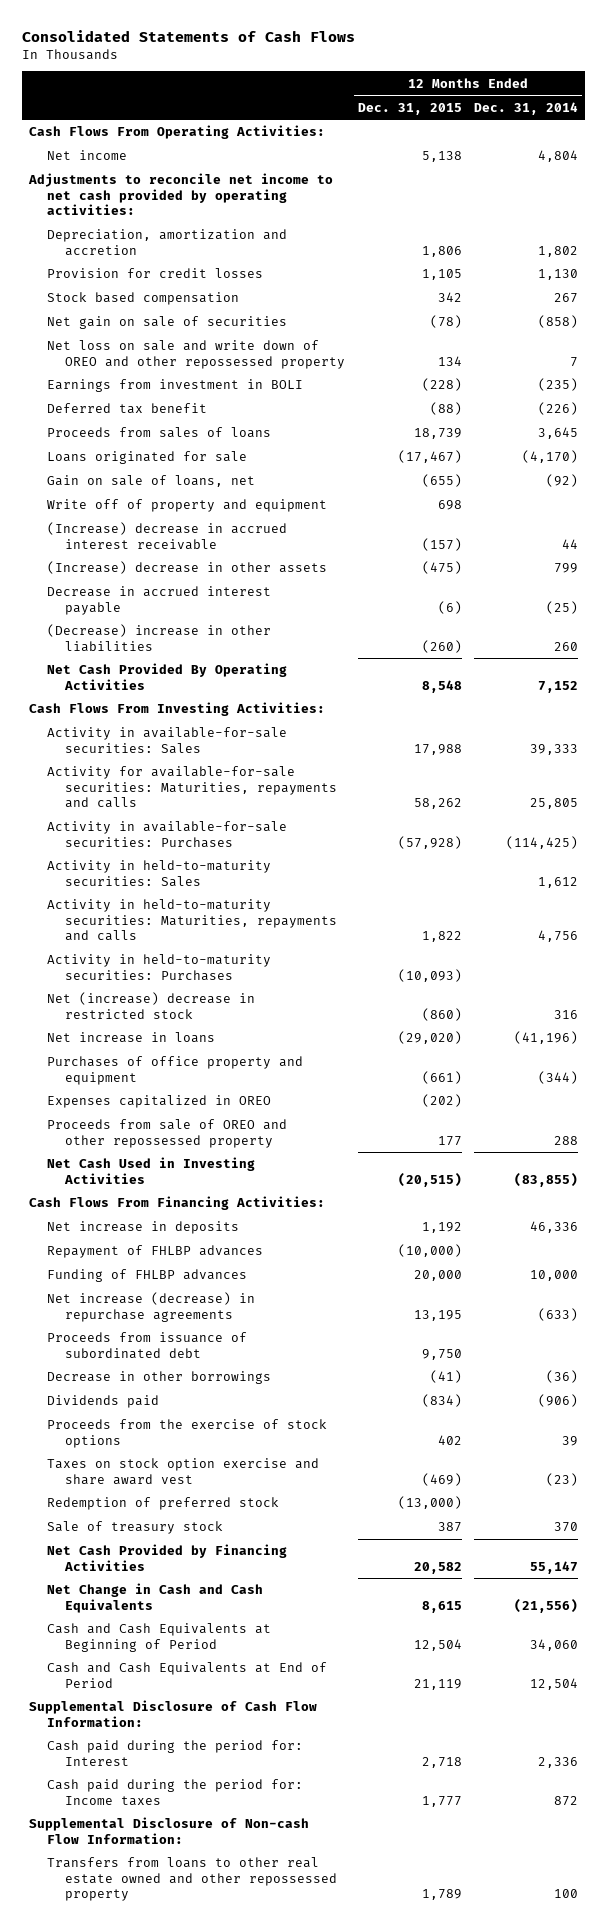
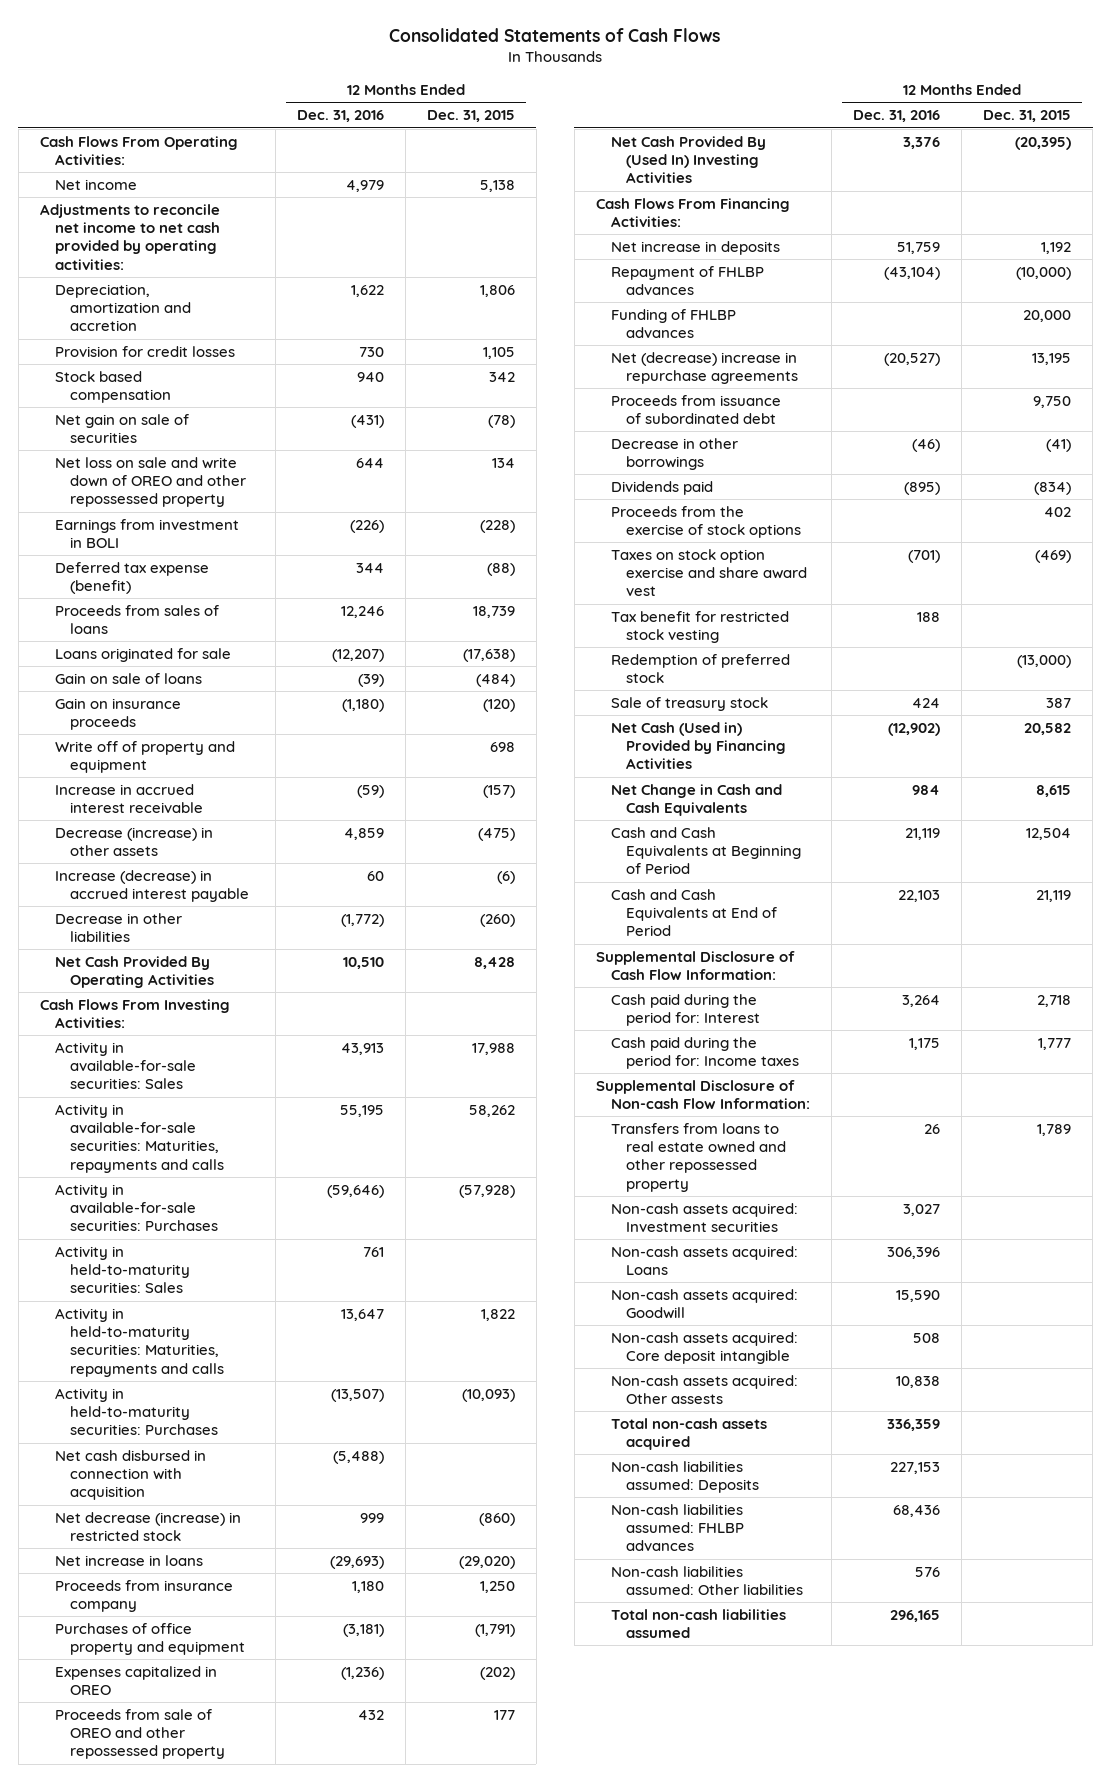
- | 12 Months Ended Dec. 31, 2015 | 12 Months Ended Dec. 31, 2014
+ | 12 Months Ended Dec. 31, 2016 | 12 Months Ended Dec. 31, 2015
- Deferred tax benefit | (88) | (226)
+ Deferred tax expense (benefit) | 344 | (88)
- Loans originated for sale | (17,467) | (4,170)
- Gain on sale of loans, net | (655) | (92)
+ Loans originated for sale | (12,207) | (17,638)
+ Gain on sale of loans | (39) | (484)
+ Gain on insurance proceeds | (1,180) | (120)
- (Increase) decrease in accrued interest receivable | (157) | 44
- (Increase) decrease in other assets | (475) | 799
- Decrease in accrued interest payable | (6) | (25)
- (Decrease) increase in other liabilities | (260) | 260
- Net Cash Provided By Operating Activities | 8,548 | 7,152
+ Increase in accrued interest receivable | (59) | (157)
+ Decrease (increase) in other assets | 4,859 | (475)
+ Increase (decrease) in accrued interest payable | 60 | (6)
+ Decrease in other liabilities | (1,772) | (260)
+ Net Cash Provided By Operating Activities | 10,510 | 8,428
- Activity for available-for-sale securities: Maturities, repayments and calls | 58,262 | 25,805
+ Activity in available-for-sale securities: Maturities, repayments and calls | 55,195 | 58,262
- Net (increase) decrease in restricted stock | (860) | 316
+ Net cash disbursed in connection with acquisition | (5,488) |
+ Net decrease (increase) in restricted stock | 999 | (860)
- Purchases of office property and equipment | (661) | (344)
+ Proceeds from insurance company | 1,180 | 1,250
+ Purchases of office property and equipment | (3,181) | (1,791)
- Net Cash Used in Investing Activities | (20,515) | (83,855)
+ Net Cash Provided By (Used In) Investing Activities | 3,376 | (20,395)
- Net increase (decrease) in repurchase agreements | 13,195 | (633)
+ Net (decrease) increase in repurchase agreements | (20,527) | 13,195
+ Tax benefit for restricted stock vesting | 188 |
- Net Cash Provided by Financing Activities | 20,582 | 55,147
+ Net Cash (Used in) Provided by Financing Activities | (12,902) | 20,582
- Transfers from loans to other real estate owned and other repossessed property | 1,789 | 100
+ Transfers from loans to real estate owned and other repossessed property | 26 | 1,789
+ Non-cash assets acquired: Investment securities | 3,027 |
+ Non-cash assets acquired: Loans | 306,396 |
+ Non-cash assets acquired: Goodwill | 15,590 |
+ Non-cash assets acquired: Core deposit intangible | 508 |
+ Non-cash assets acquired: Other assests | 10,838 |
+ Total non-cash assets acquired | 336,359 |
+ Non-cash liabilities assumed: Deposits | 227,153 |
+ Non-cash liabilities assumed: FHLBP advances | 68,436 |
+ Non-cash liabilities assumed: Other liabilities | 576 |
+ Total non-cash liabilities assumed | 296,165 |

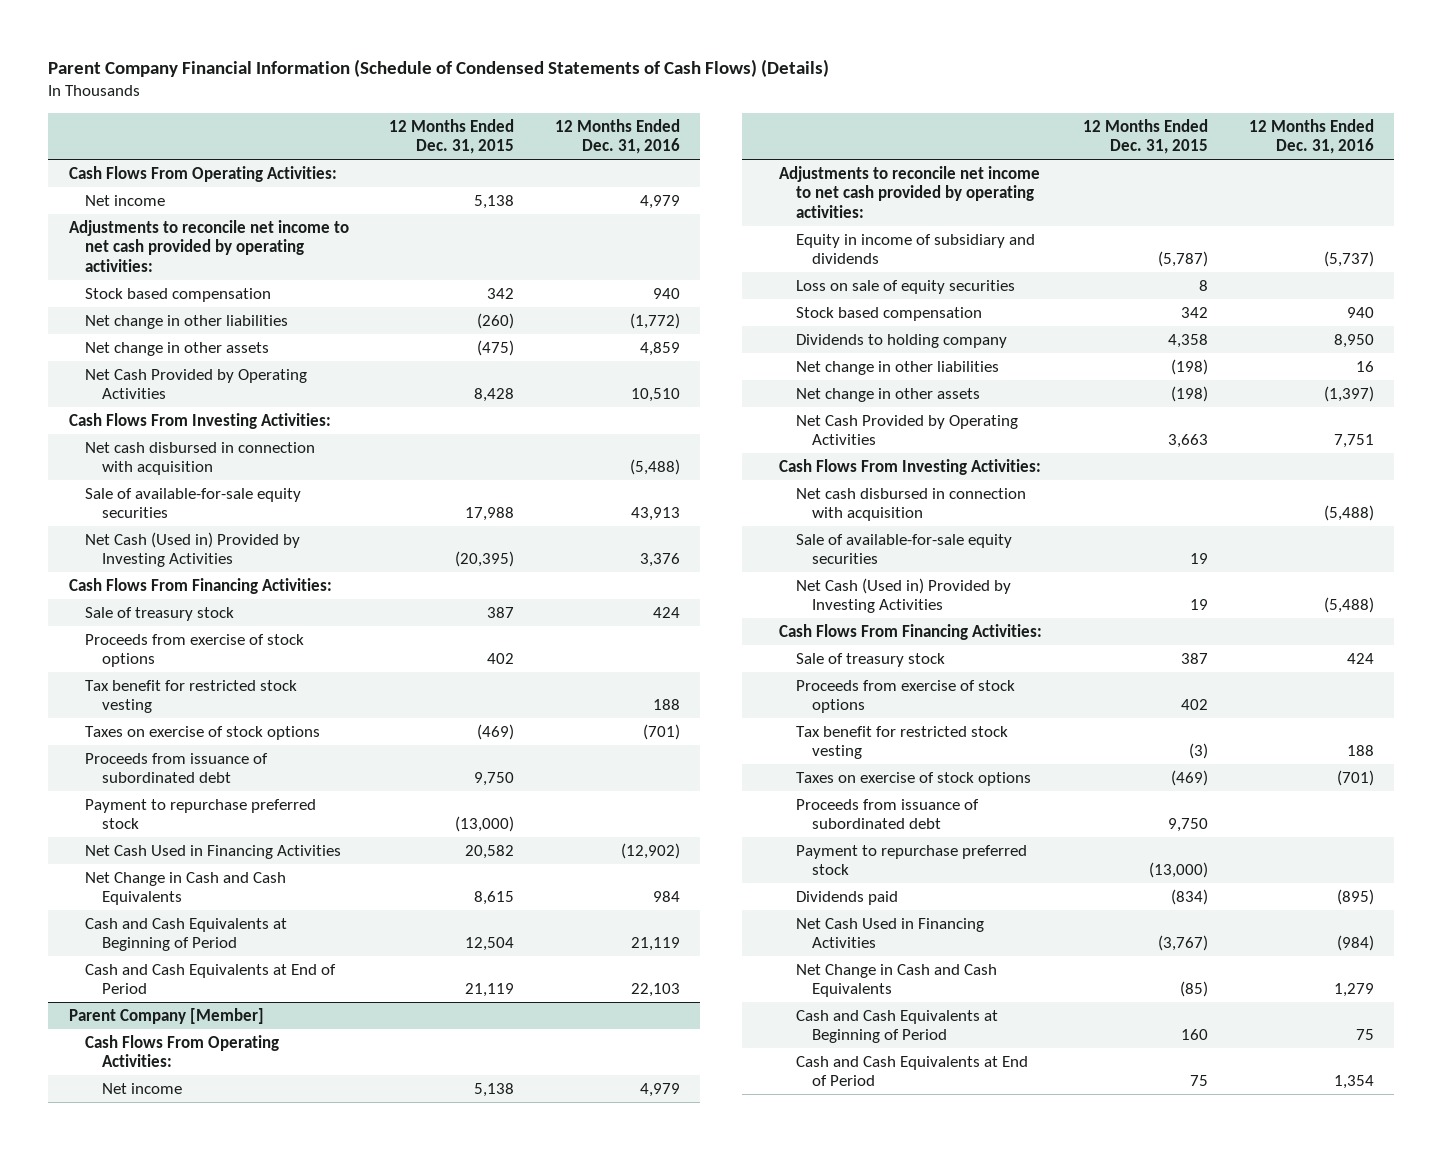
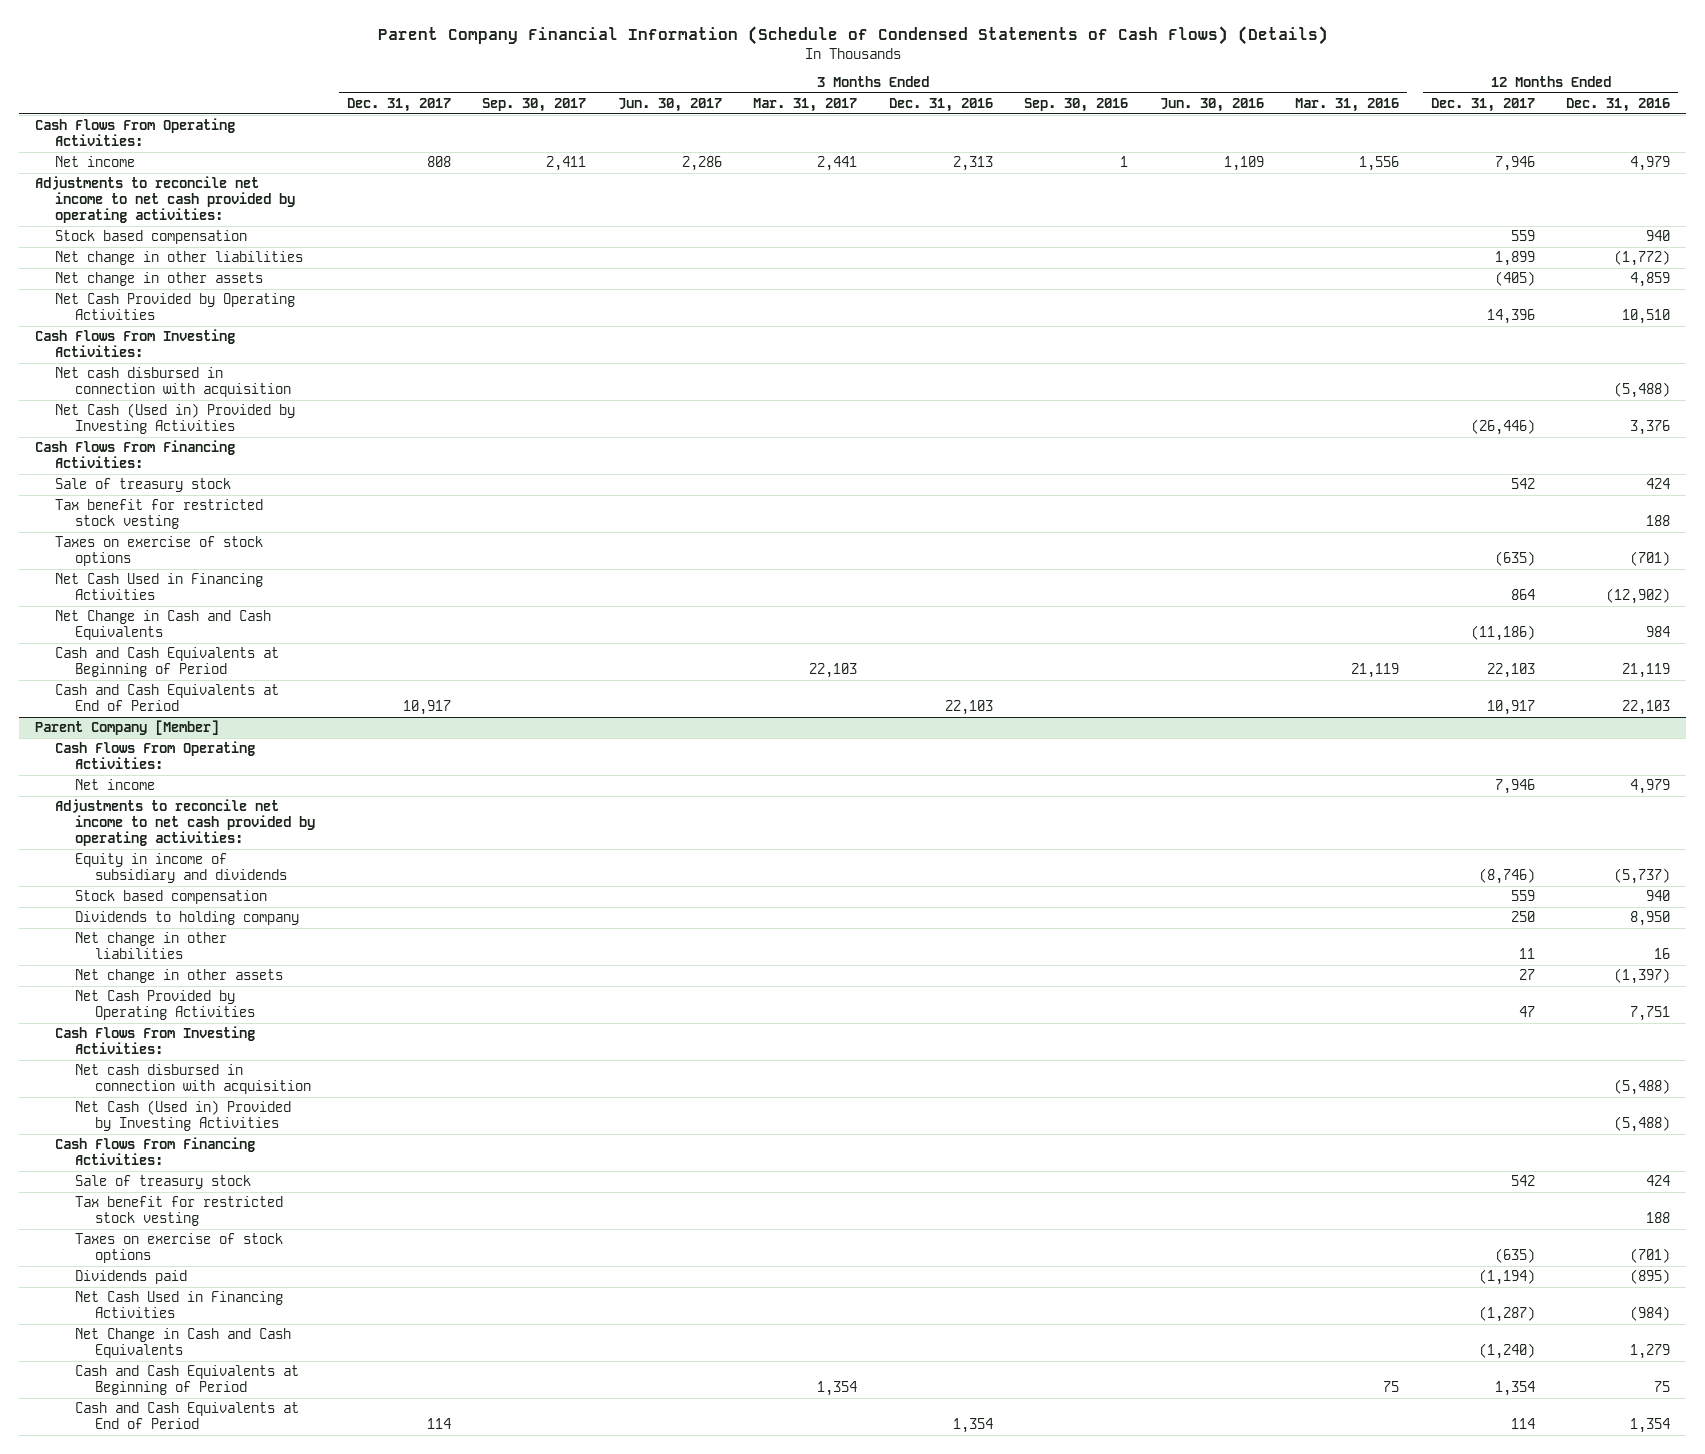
- | 12 Months Ended Dec. 31, 2015 | 12 Months Ended Dec. 31, 2016
+ | 3 Months Ended Dec. 31, 2017 | 3 Months Ended Sep. 30, 2017 | 3 Months Ended Jun. 30, 2017 | 3 Months Ended Mar. 31, 2017 | 3 Months Ended Dec. 31, 2016 | 3 Months Ended Sep. 30, 2016 | 3 Months Ended Jun. 30, 2016 | 3 Months Ended Mar. 31, 2016 | 12 Months Ended Dec. 31, 2017 | 12 Months Ended Dec. 31, 2016
- Sale of available-for-sale equity securities | 17,988 | 43,913
- Proceeds from exercise of stock options | 402 |
- Proceeds from issuance of subordinated debt | 9,750 |
- Payment to repurchase preferred stock | (13,000) |
@ Parent Company [Member]
- Loss on sale of equity securities | 8 |
- Sale of available-for-sale equity securities | 19 |
- Proceeds from exercise of stock options | 402 |
- Proceeds from issuance of subordinated debt | 9,750 |
- Payment to repurchase preferred stock | (13,000) |

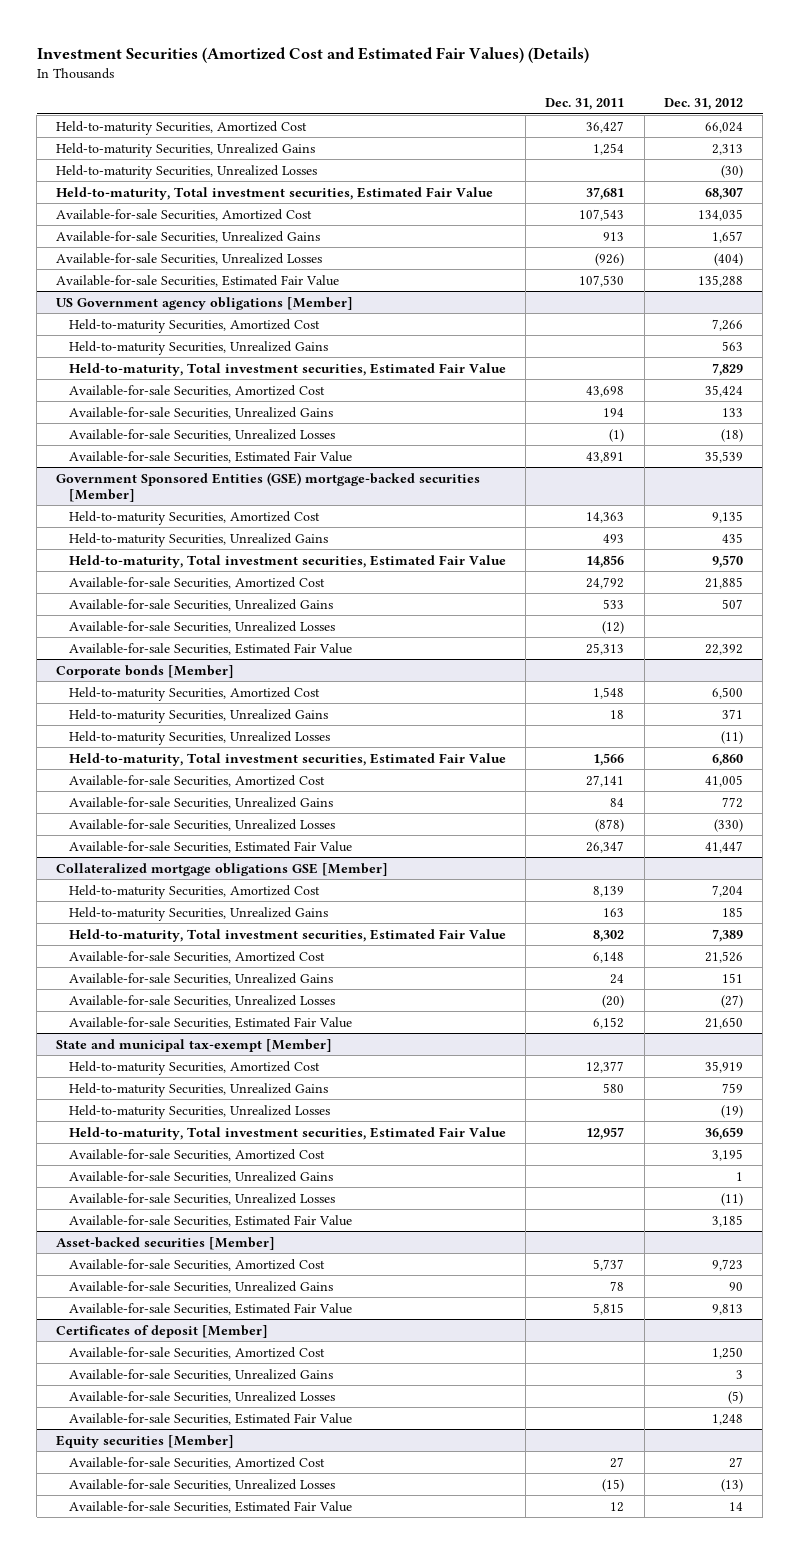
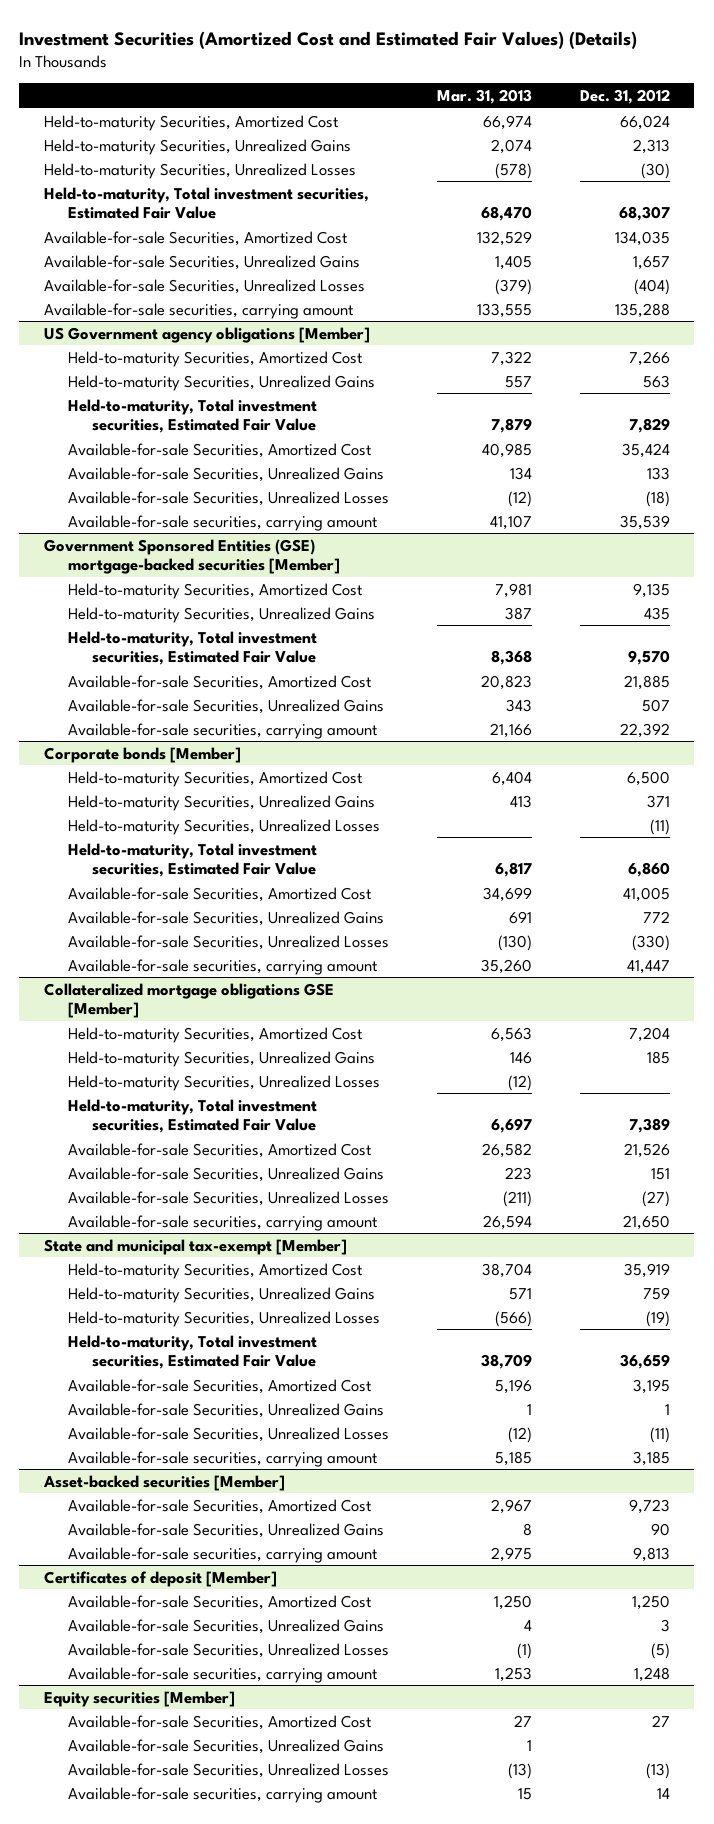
- | Dec. 31, 2011 | Dec. 31, 2012
+ | Mar. 31, 2013 | Dec. 31, 2012
- Available-for-sale Securities, Estimated Fair Value | 107,530 | 135,288
+ Available-for-sale securities, carrying amount | 133,555 | 135,288
@ US Government agency obligations [Member]
- Available-for-sale Securities, Estimated Fair Value | 43,891 | 35,539
+ Available-for-sale securities, carrying amount | 41,107 | 35,539
@ Government Sponsored Entities (GSE) mortgage-backed securities [Member]
- Available-for-sale Securities, Unrealized Losses | (12) |
- Available-for-sale Securities, Estimated Fair Value | 25,313 | 22,392
+ Available-for-sale securities, carrying amount | 21,166 | 22,392
@ Corporate bonds [Member]
- Available-for-sale Securities, Estimated Fair Value | 26,347 | 41,447
+ Available-for-sale securities, carrying amount | 35,260 | 41,447
@ Collateralized mortgage obligations GSE [Member]
+ Held-to-maturity Securities, Unrealized Losses | (12) |
- Available-for-sale Securities, Estimated Fair Value | 6,152 | 21,650
+ Available-for-sale securities, carrying amount | 26,594 | 21,650
@ State and municipal tax-exempt [Member]
- Available-for-sale Securities, Estimated Fair Value | | 3,185
+ Available-for-sale securities, carrying amount | 5,185 | 3,185
@ Asset-backed securities [Member]
- Available-for-sale Securities, Estimated Fair Value | 5,815 | 9,813
+ Available-for-sale securities, carrying amount | 2,975 | 9,813
@ Certificates of deposit [Member]
- Available-for-sale Securities, Estimated Fair Value | | 1,248
+ Available-for-sale securities, carrying amount | 1,253 | 1,248
@ Equity securities [Member]
+ Available-for-sale Securities, Unrealized Gains | 1 |
- Available-for-sale Securities, Estimated Fair Value | 12 | 14
+ Available-for-sale securities, carrying amount | 15 | 14

